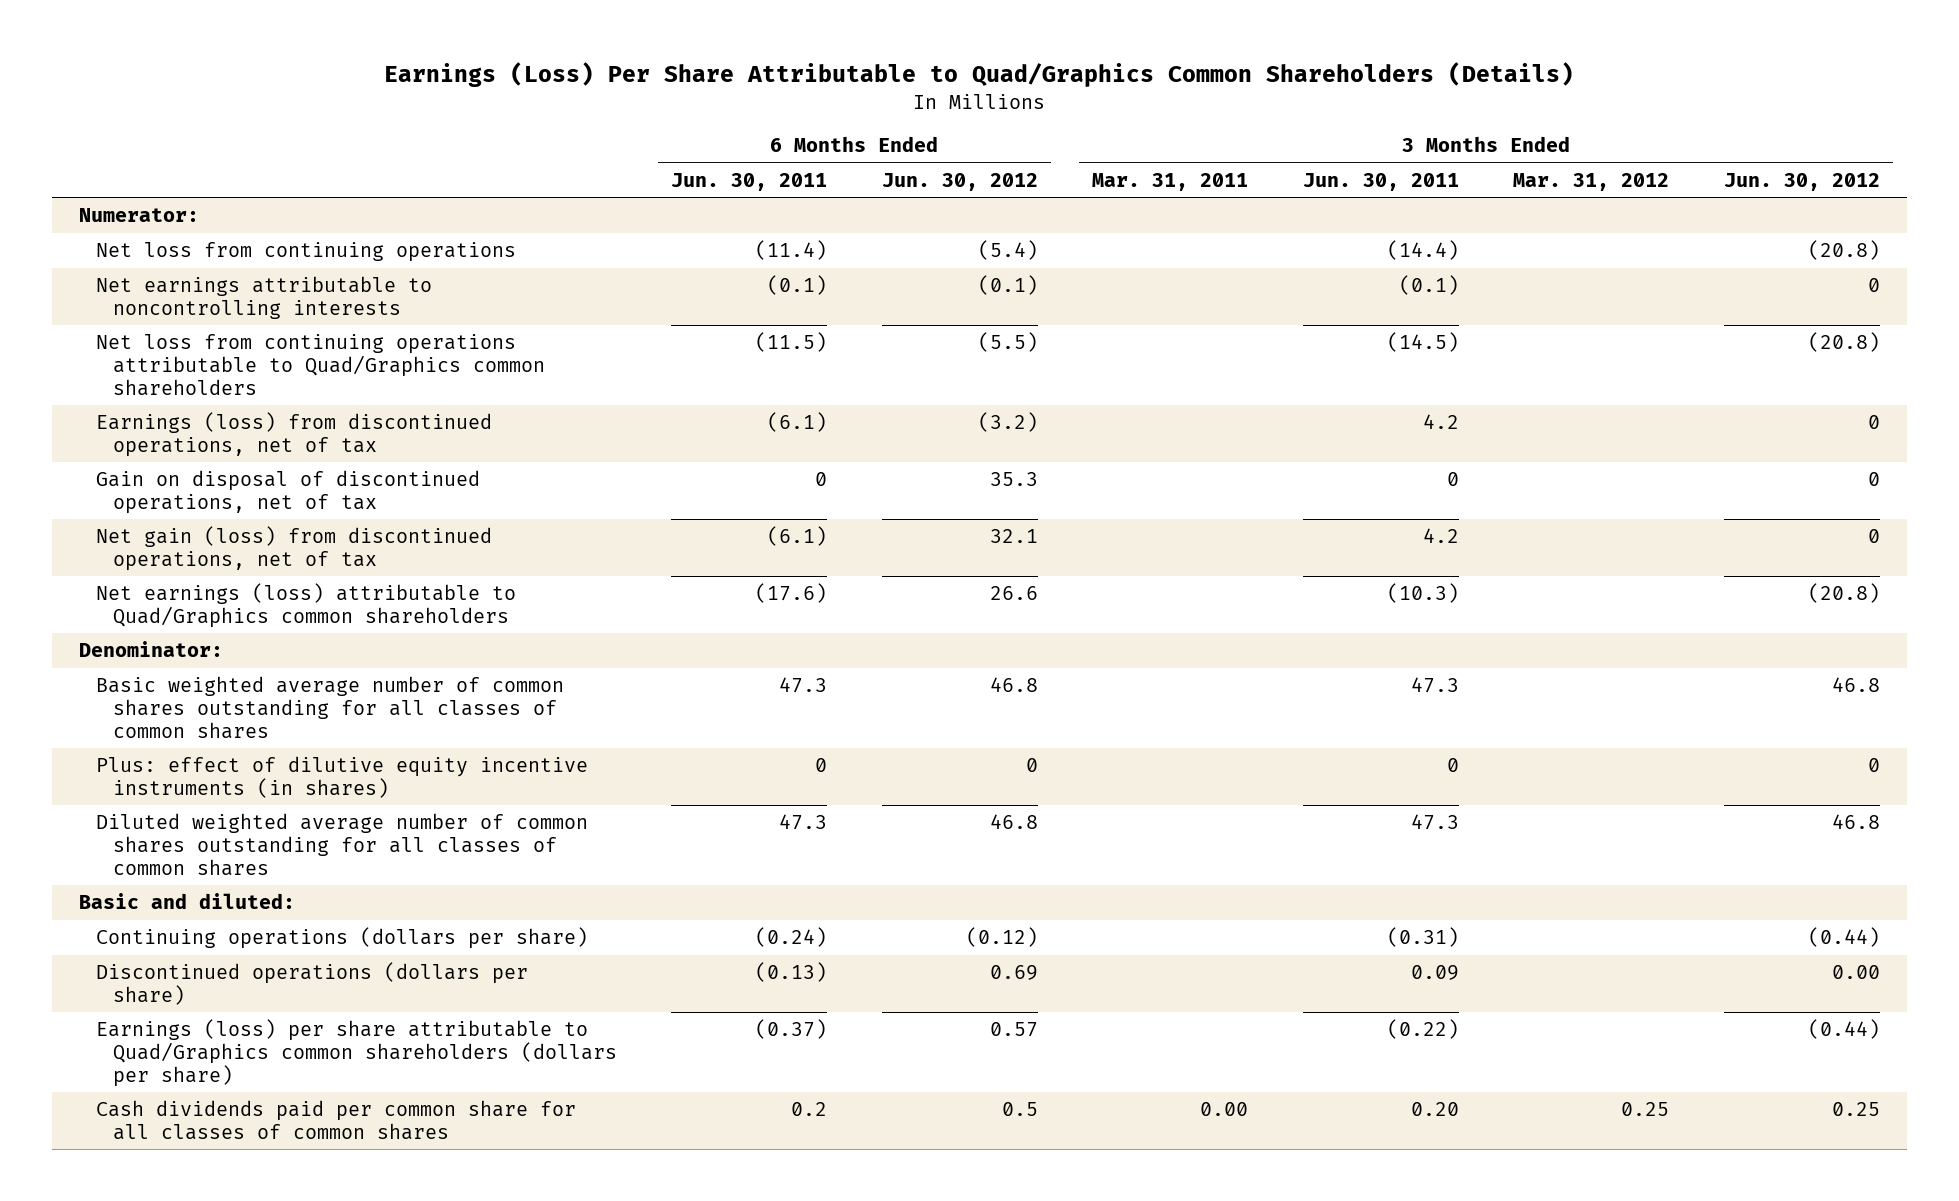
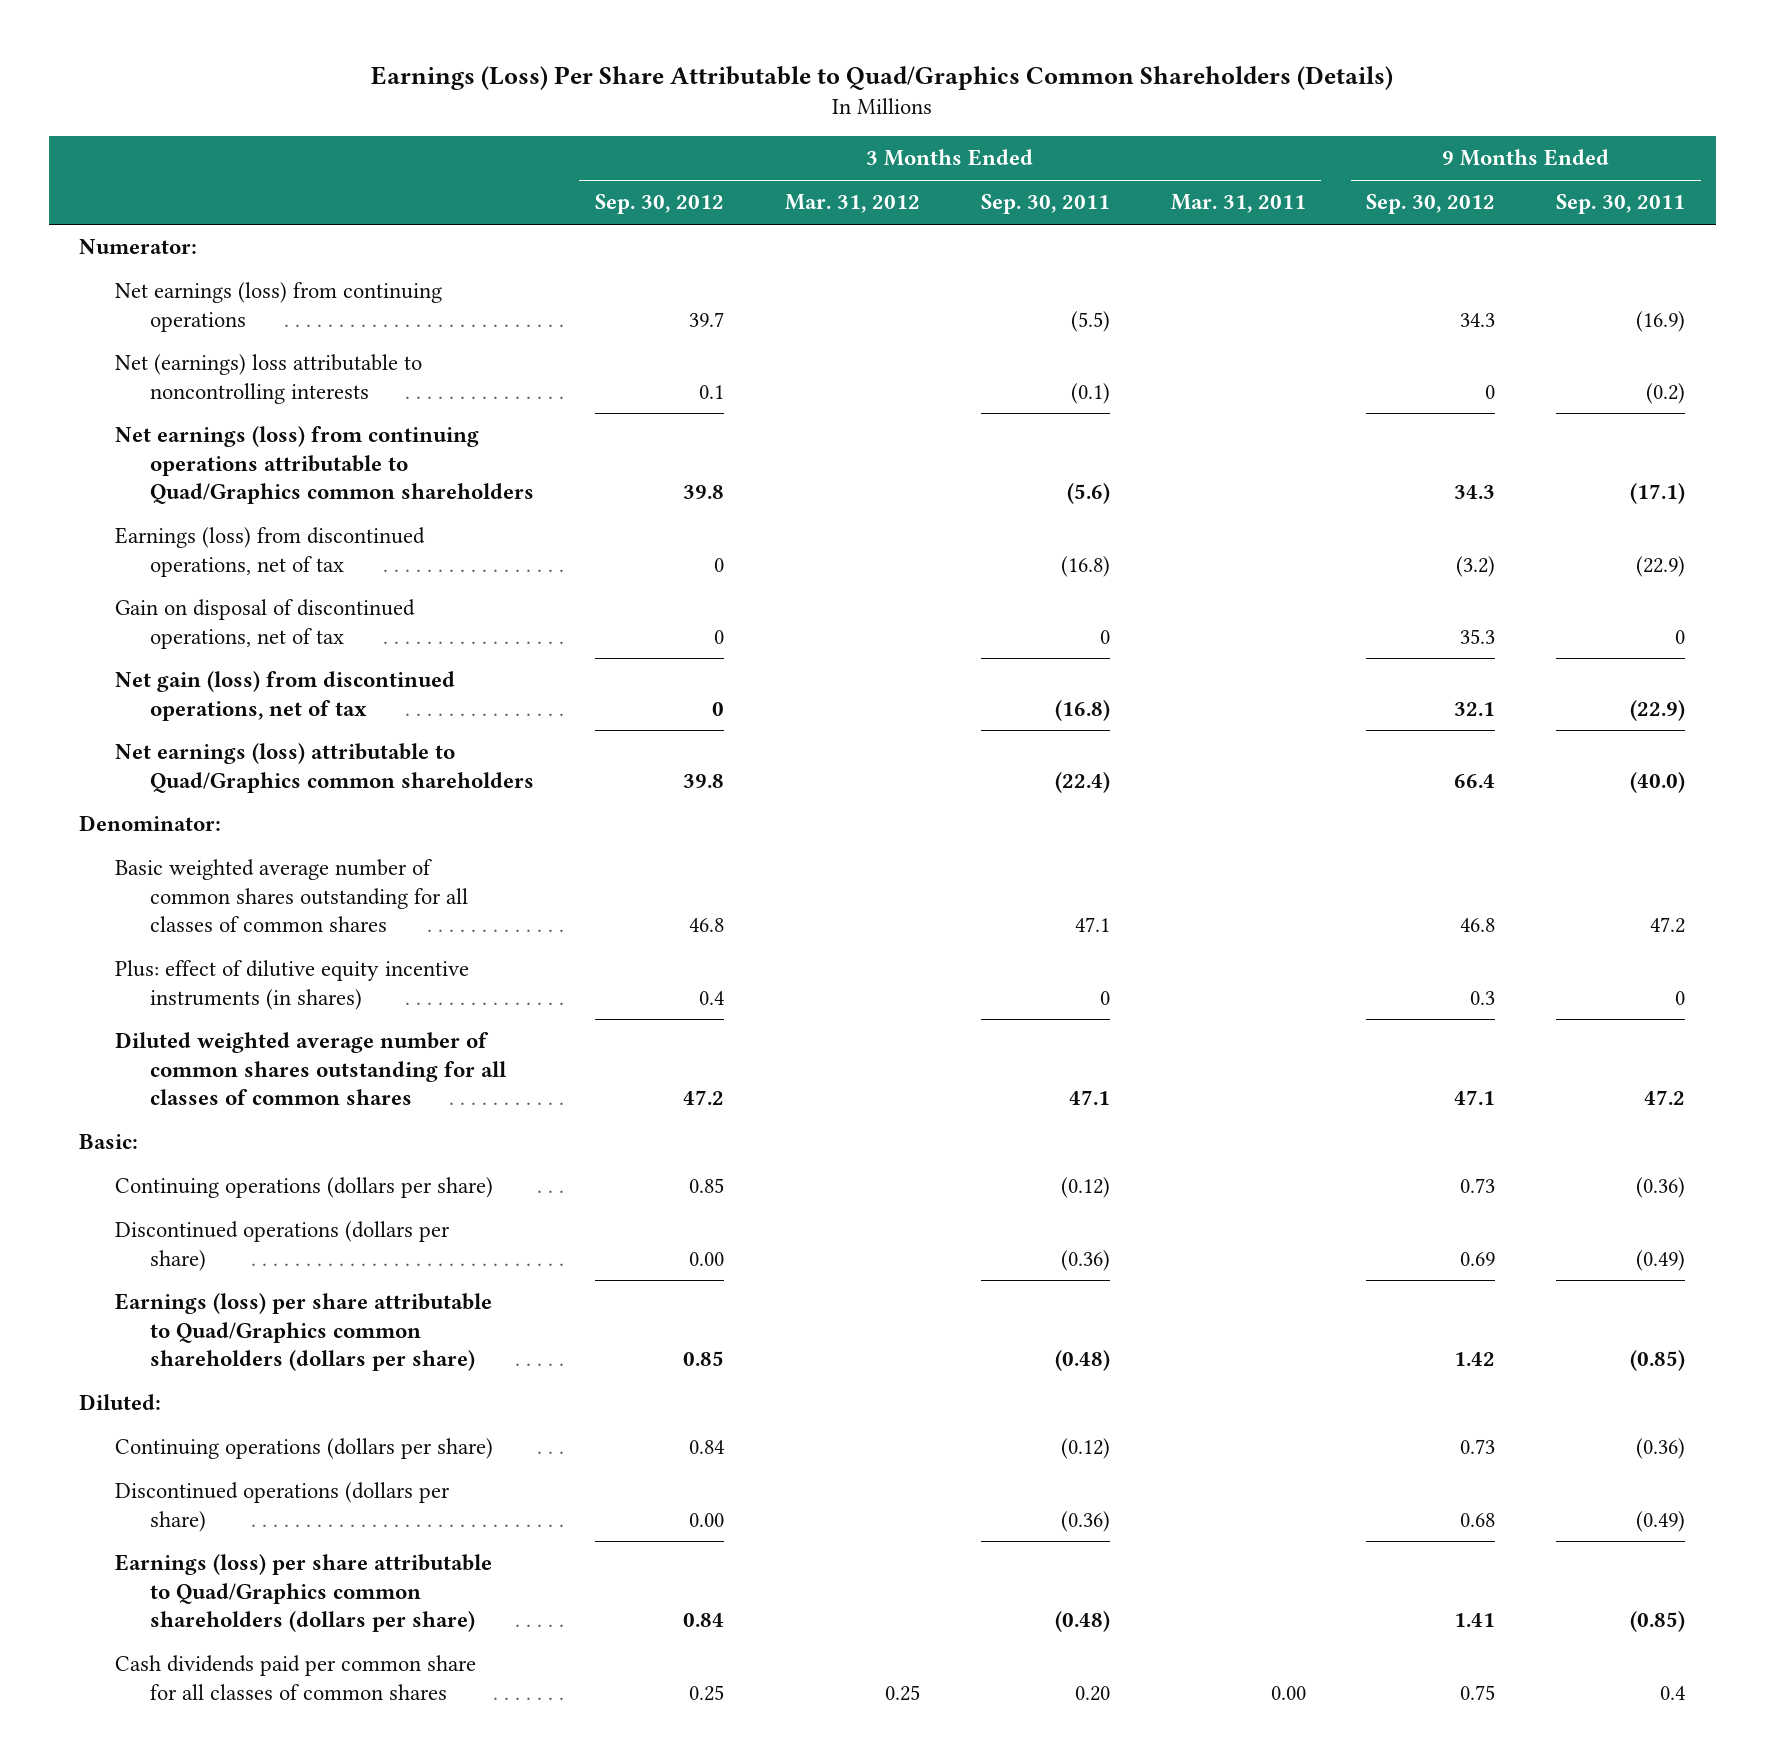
- | 6 Months Ended Jun. 30, 2011 | 6 Months Ended Jun. 30, 2012 | 3 Months Ended Mar. 31, 2011 | 3 Months Ended Jun. 30, 2011 | 3 Months Ended Mar. 31, 2012 | 3 Months Ended Jun. 30, 2012
+ | 3 Months Ended Sep. 30, 2012 | 3 Months Ended Mar. 31, 2012 | 3 Months Ended Sep. 30, 2011 | 3 Months Ended Mar. 31, 2011 | 9 Months Ended Sep. 30, 2012 | 9 Months Ended Sep. 30, 2011
- Net loss from continuing operations | (11.4) | (5.4) | | (14.4) | | (20.8)
- Net earnings attributable to noncontrolling interests | (0.1) | (0.1) | | (0.1) | | 0
- Net loss from continuing operations attributable to Quad/Graphics common shareholders | (11.5) | (5.5) | | (14.5) | | (20.8)
+ Net earnings (loss) from continuing operations | 39.7 | | (5.5) | | 34.3 | (16.9)
+ Net (earnings) loss attributable to noncontrolling interests | 0.1 | | (0.1) | | 0 | (0.2)
+ Net earnings (loss) from continuing operations attributable to Quad/Graphics common shareholders | 39.8 | | (5.6) | | 34.3 | (17.1)
- Basic and diluted:
+ Basic:
+ Diluted:
+ Continuing operations (dollars per share) | 0.84 | | (0.12) | | 0.73 | (0.36)
+ Discontinued operations (dollars per share) | 0.00 | | (0.36) | | 0.68 | (0.49)
+ Earnings (loss) per share attributable to Quad/Graphics common shareholders (dollars per share) | 0.84 | | (0.48) | | 1.41 | (0.85)

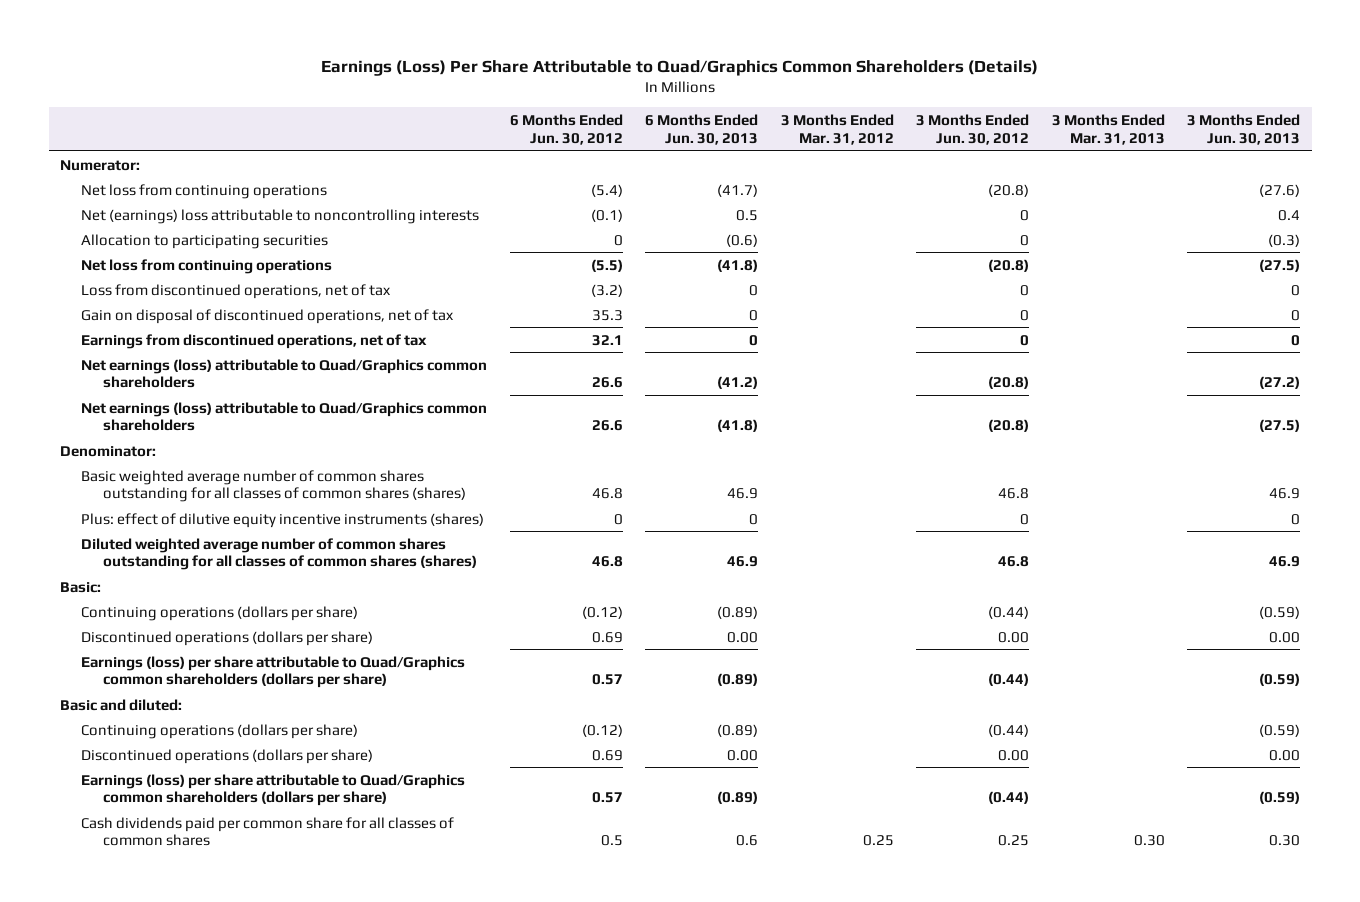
- | 3 Months Ended Sep. 30, 2012 | 3 Months Ended Mar. 31, 2012 | 3 Months Ended Sep. 30, 2011 | 3 Months Ended Mar. 31, 2011 | 9 Months Ended Sep. 30, 2012 | 9 Months Ended Sep. 30, 2011
+ | 6 Months Ended Jun. 30, 2012 | 6 Months Ended Jun. 30, 2013 | 3 Months Ended Mar. 31, 2012 | 3 Months Ended Jun. 30, 2012 | 3 Months Ended Mar. 31, 2013 | 3 Months Ended Jun. 30, 2013
- Net earnings (loss) from continuing operations | 39.7 | | (5.5) | | 34.3 | (16.9)
+ Net loss from continuing operations | (5.4) | (41.7) | | (20.8) | | (27.6)
- Net earnings (loss) from continuing operations attributable to Quad/Graphics common shareholders | 39.8 | | (5.6) | | 34.3 | (17.1)
- Earnings (loss) from discontinued operations, net of tax | 0 | | (16.8) | | (3.2) | (22.9)
+ Allocation to participating securities | 0 | (0.6) | | 0 | | (0.3)
+ Net loss from continuing operations | (5.5) | (41.8) | | (20.8) | | (27.5)
+ Loss from discontinued operations, net of tax | (3.2) | 0 | | 0 | | 0
- Net gain (loss) from discontinued operations, net of tax | 0 | | (16.8) | | 32.1 | (22.9)
+ Earnings from discontinued operations, net of tax | 32.1 | 0 | | 0 | | 0
+ Net earnings (loss) attributable to Quad/Graphics common shareholders | 26.6 | (41.8) | | (20.8) | | (27.5)
- Basic weighted average number of common shares outstanding for all classes of common shares | 46.8 | | 47.1 | | 46.8 | 47.2
- Plus: effect of dilutive equity incentive instruments (in shares) | 0.4 | | 0 | | 0.3 | 0
- Diluted weighted average number of common shares outstanding for all classes of common shares | 47.2 | | 47.1 | | 47.1 | 47.2
+ Basic weighted average number of common shares outstanding for all classes of common shares (shares) | 46.8 | 46.9 | | 46.8 | | 46.9
+ Plus: effect of dilutive equity incentive instruments (shares) | 0 | 0 | | 0 | | 0
+ Diluted weighted average number of common shares outstanding for all classes of common shares (shares) | 46.8 | 46.9 | | 46.8 | | 46.9
- Diluted:
+ Basic and diluted:

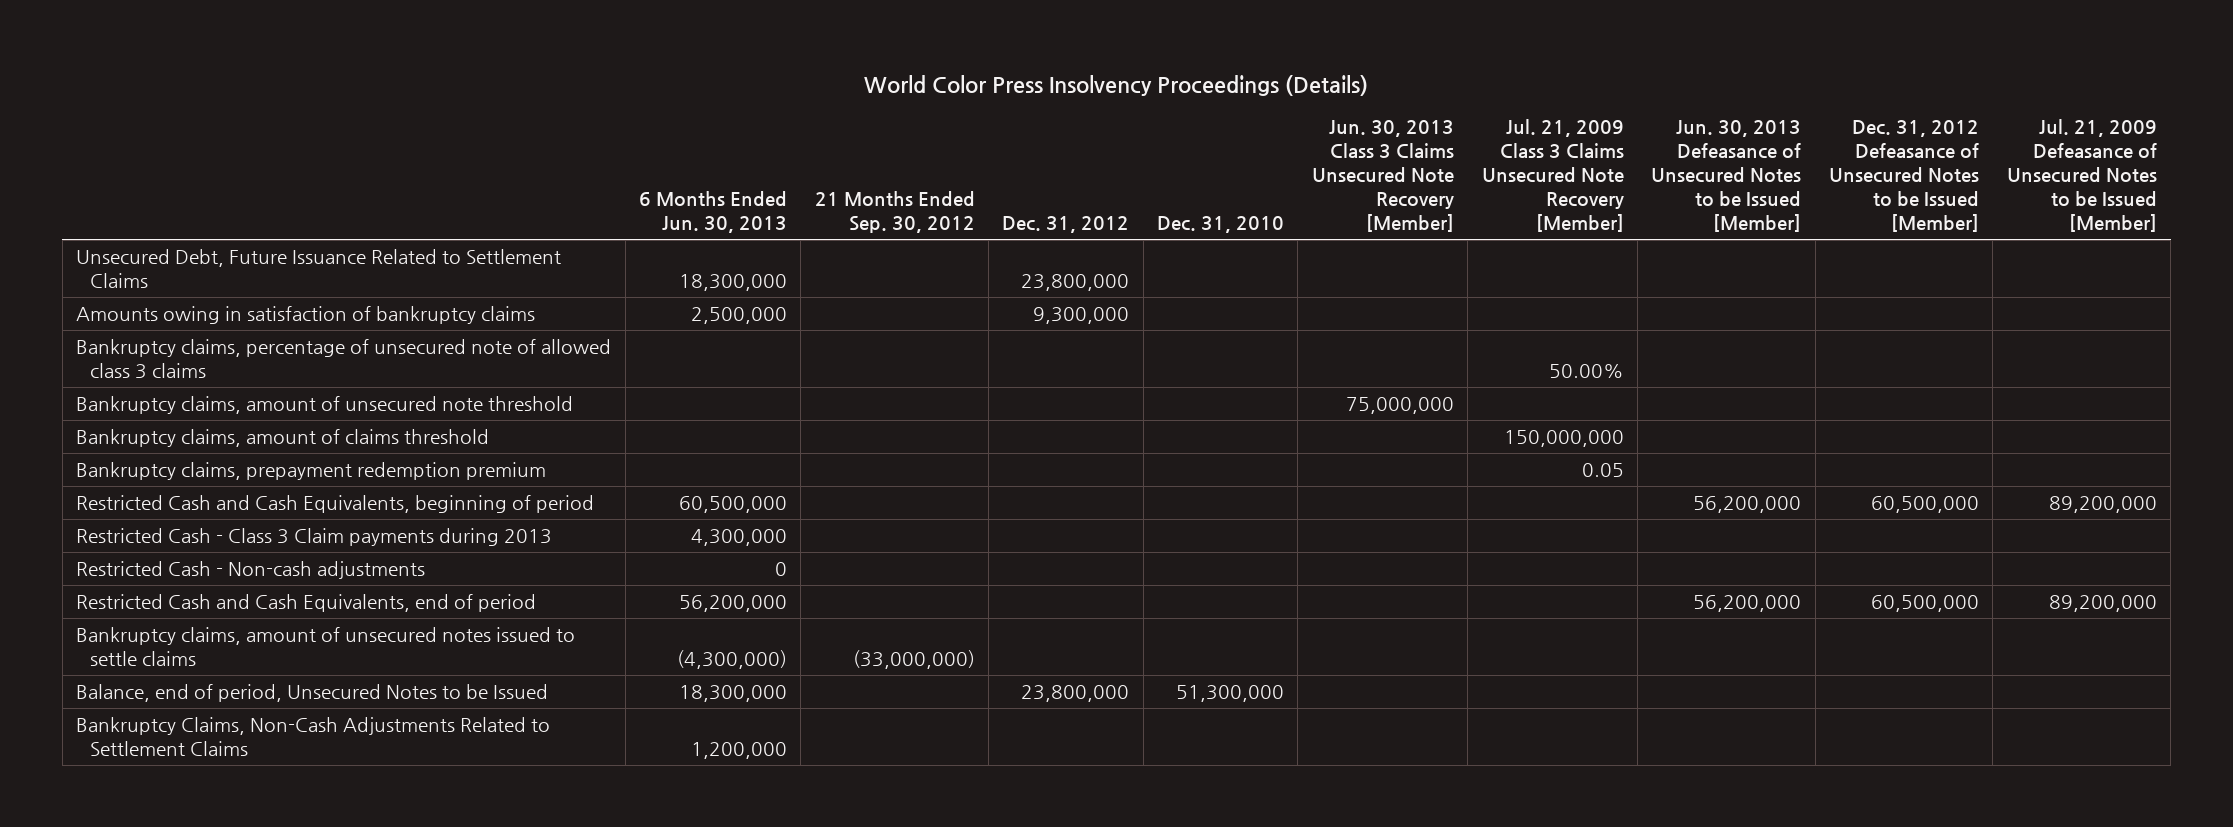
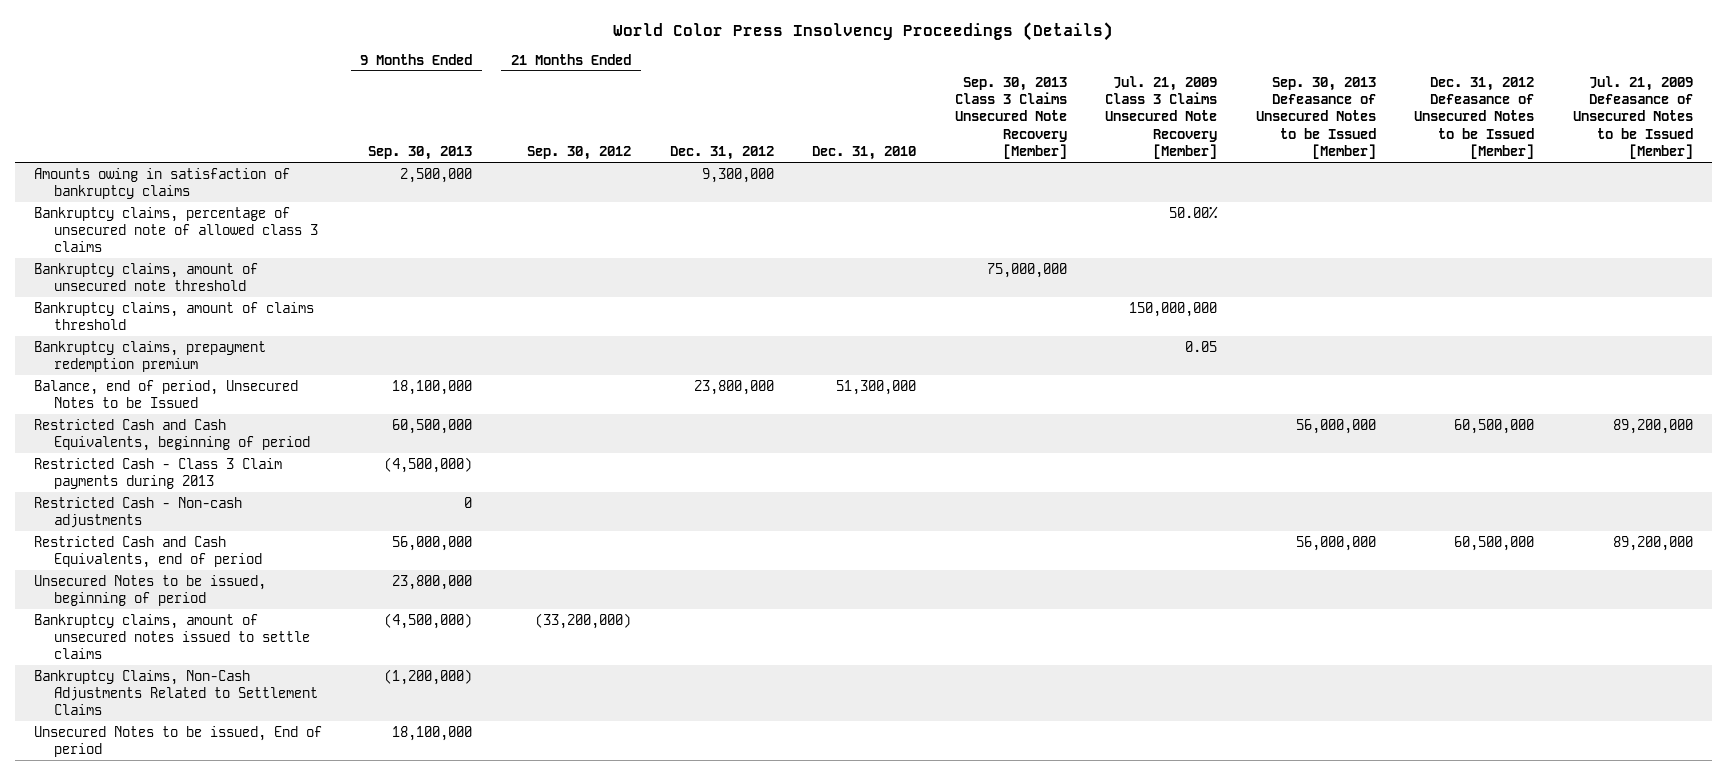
- | 6 Months Ended Jun. 30, 2013 | 21 Months Ended Sep. 30, 2012 | Dec. 31, 2012 | Dec. 31, 2010 | Jun. 30, 2013 Class 3 Claims Unsecured Note Recovery [Member] | Jul. 21, 2009 Class 3 Claims Unsecured Note Recovery [Member] | Jun. 30, 2013 Defeasance of Unsecured Notes to be Issued [Member] | Dec. 31, 2012 Defeasance of Unsecured Notes to be Issued [Member] | Jul. 21, 2009 Defeasance of Unsecured Notes to be Issued [Member]
+ | 9 Months Ended Sep. 30, 2013 | 21 Months Ended Sep. 30, 2012 | Dec. 31, 2012 | Dec. 31, 2010 | Sep. 30, 2013 Class 3 Claims Unsecured Note Recovery [Member] | Jul. 21, 2009 Class 3 Claims Unsecured Note Recovery [Member] | Sep. 30, 2013 Defeasance of Unsecured Notes to be Issued [Member] | Dec. 31, 2012 Defeasance of Unsecured Notes to be Issued [Member] | Jul. 21, 2009 Defeasance of Unsecured Notes to be Issued [Member]
- Unsecured Debt, Future Issuance Related to Settlement Claims | 18,300,000 | | 23,800,000 | | | | | |
moved up: Balance, end of period, Unsecured Notes to be Issued | 18,100,000 | | 23,800,000 | 51,300,000 | | | | |
- Bankruptcy claims, amount of unsecured notes issued to settle claims | (4,300,000) | (33,000,000) | | | | | | |
+ Unsecured Notes to be issued, beginning of period | 23,800,000 | | | | | | | |
+ Bankruptcy claims, amount of unsecured notes issued to settle claims | (4,500,000) | (33,200,000) | | | | | | |
+ Unsecured Notes to be issued, End of period | 18,100,000 | | | | | | | |

